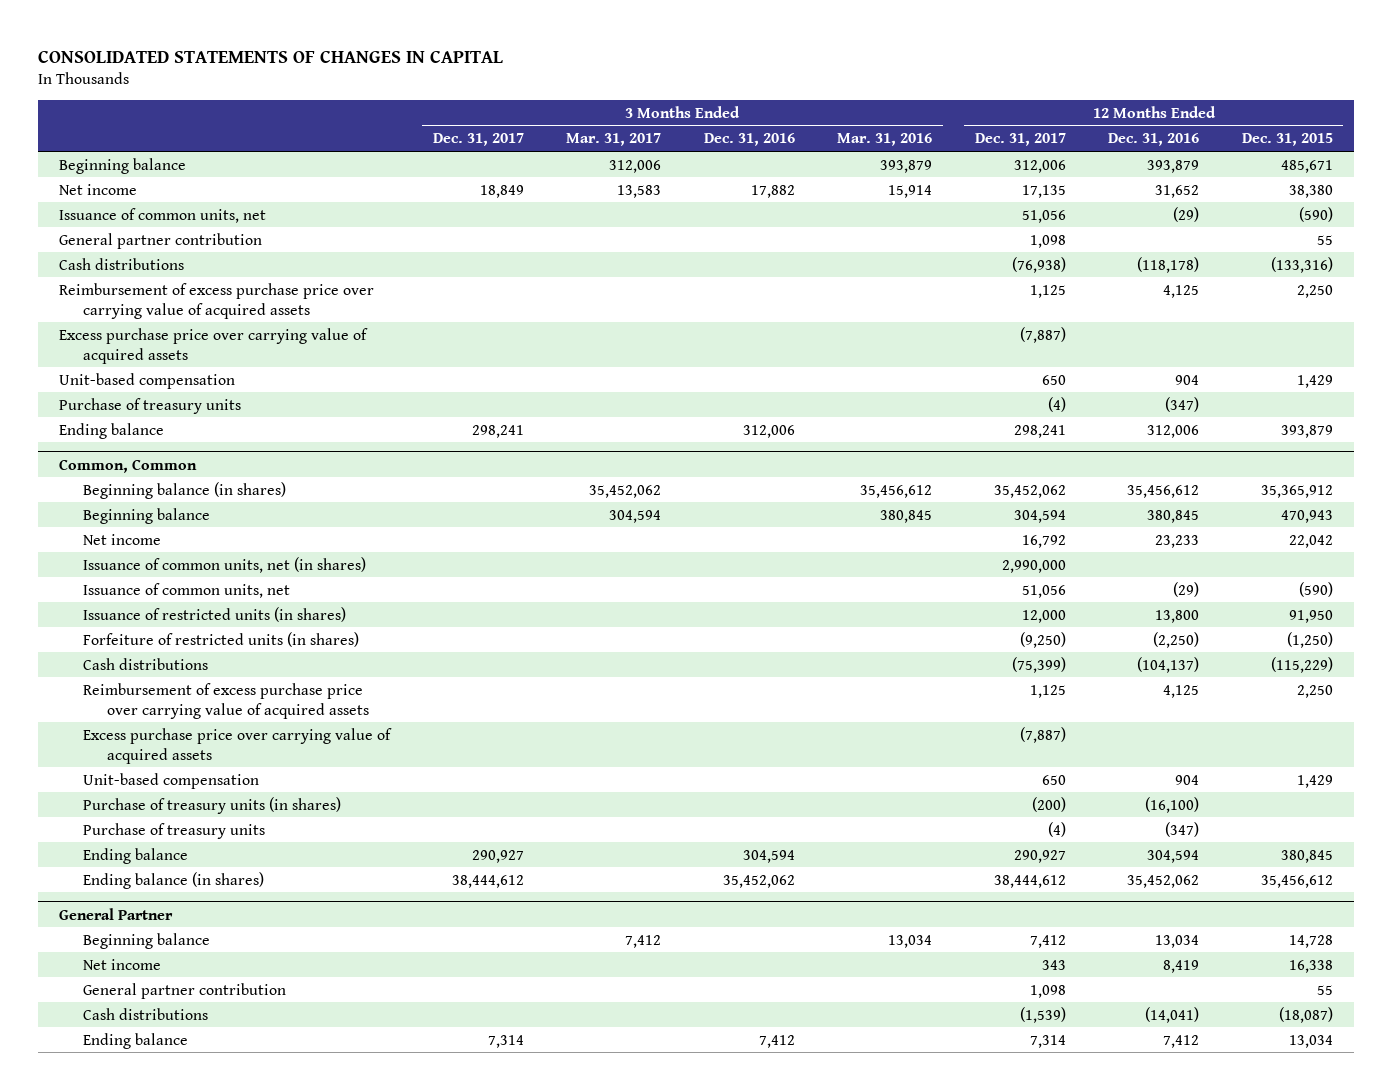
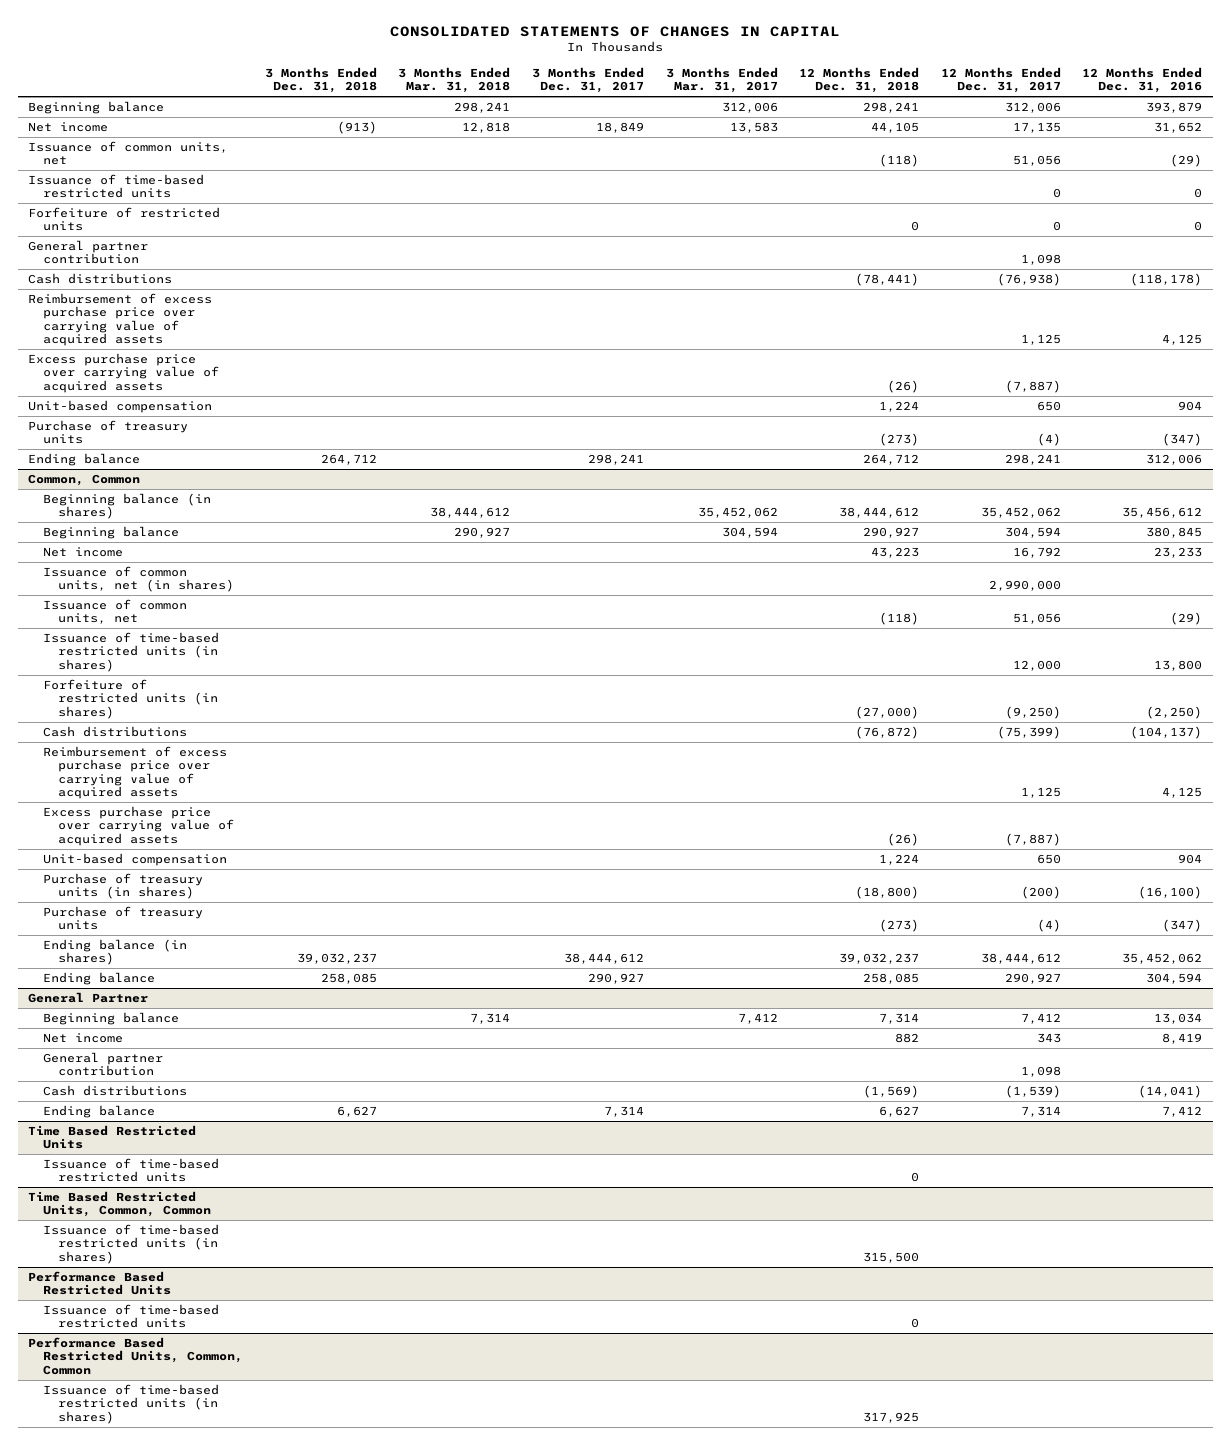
- | 3 Months Ended Dec. 31, 2017 | 3 Months Ended Mar. 31, 2017 | 3 Months Ended Dec. 31, 2016 | 3 Months Ended Mar. 31, 2016 | 12 Months Ended Dec. 31, 2017 | 12 Months Ended Dec. 31, 2016 | 12 Months Ended Dec. 31, 2015
+ | 3 Months Ended Dec. 31, 2018 | 3 Months Ended Mar. 31, 2018 | 3 Months Ended Dec. 31, 2017 | 3 Months Ended Mar. 31, 2017 | 12 Months Ended Dec. 31, 2018 | 12 Months Ended Dec. 31, 2017 | 12 Months Ended Dec. 31, 2016
+ Issuance of time-based restricted units | | | | | | 0 | 0
+ Forfeiture of restricted units | | | | | 0 | 0 | 0
@ Common, Common
- Issuance of restricted units (in shares) | | | | | 12,000 | 13,800 | 91,950
+ Issuance of time-based restricted units (in shares) | | | | | | 12,000 | 13,800
moved down: Ending balance | 258,085 | | 290,927 | | 258,085 | 290,927 | 304,594
+ Time Based Restricted Units
+ Issuance of time-based restricted units | | | | | 0 | |
+ Time Based Restricted Units, Common, Common
+ Issuance of time-based restricted units (in shares) | | | | | 315,500 | |
+ Performance Based Restricted Units
+ Issuance of time-based restricted units | | | | | 0 | |
+ Performance Based Restricted Units, Common, Common
+ Issuance of time-based restricted units (in shares) | | | | | 317,925 | |

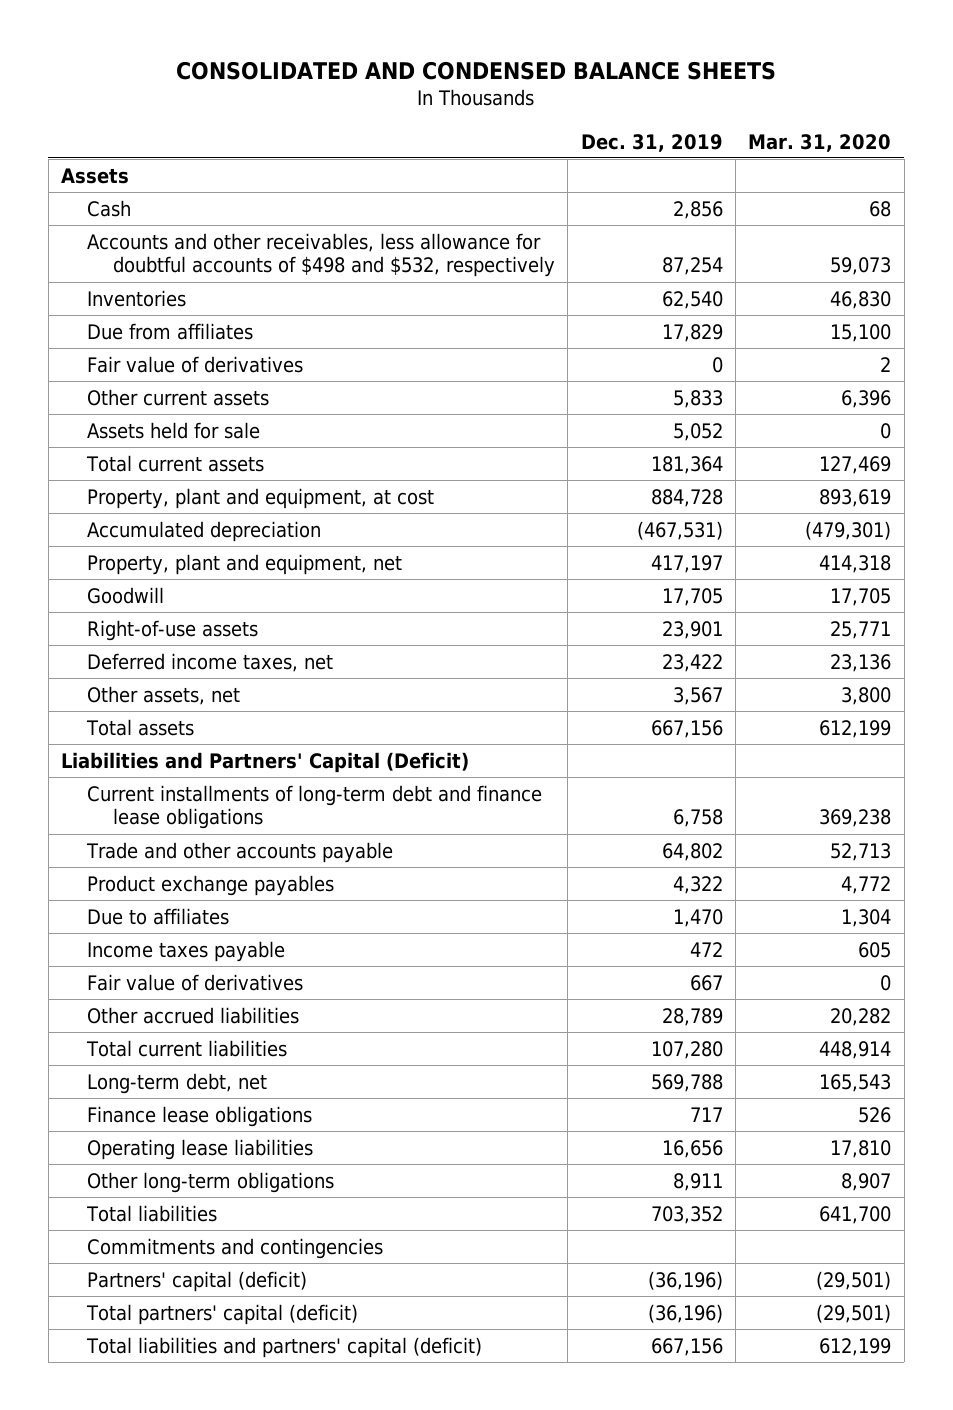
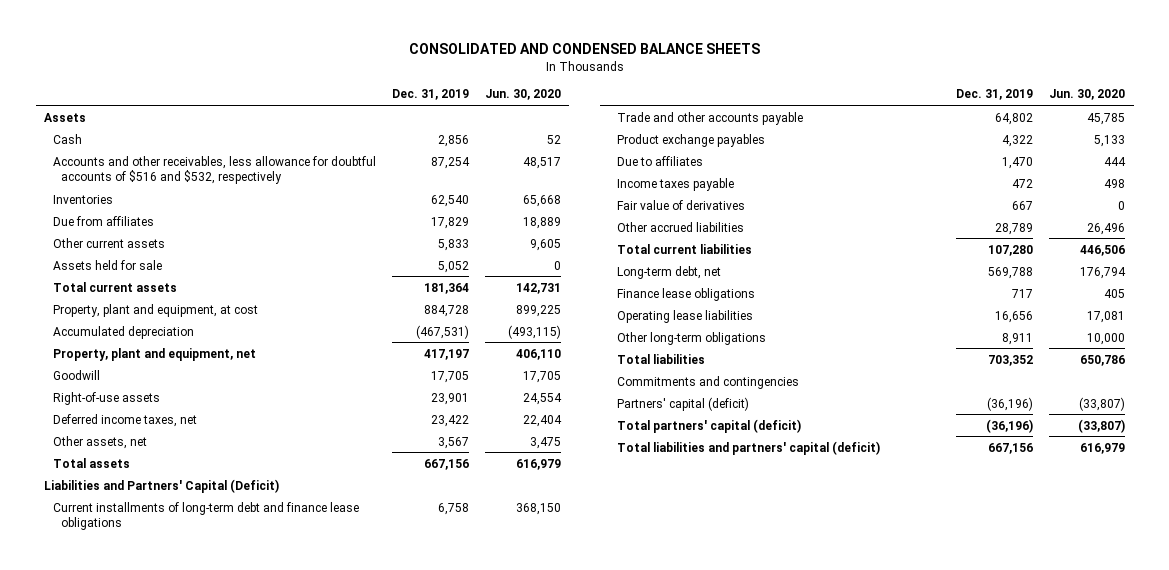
- | Dec. 31, 2019 | Mar. 31, 2020
+ | Dec. 31, 2019 | Jun. 30, 2020
- Accounts and other receivables, less allowance for doubtful accounts of $498 and $532, respectively | 87,254 | 59,073
+ Accounts and other receivables, less allowance for doubtful accounts of $516 and $532, respectively | 87,254 | 48,517
- Fair value of derivatives | 0 | 2

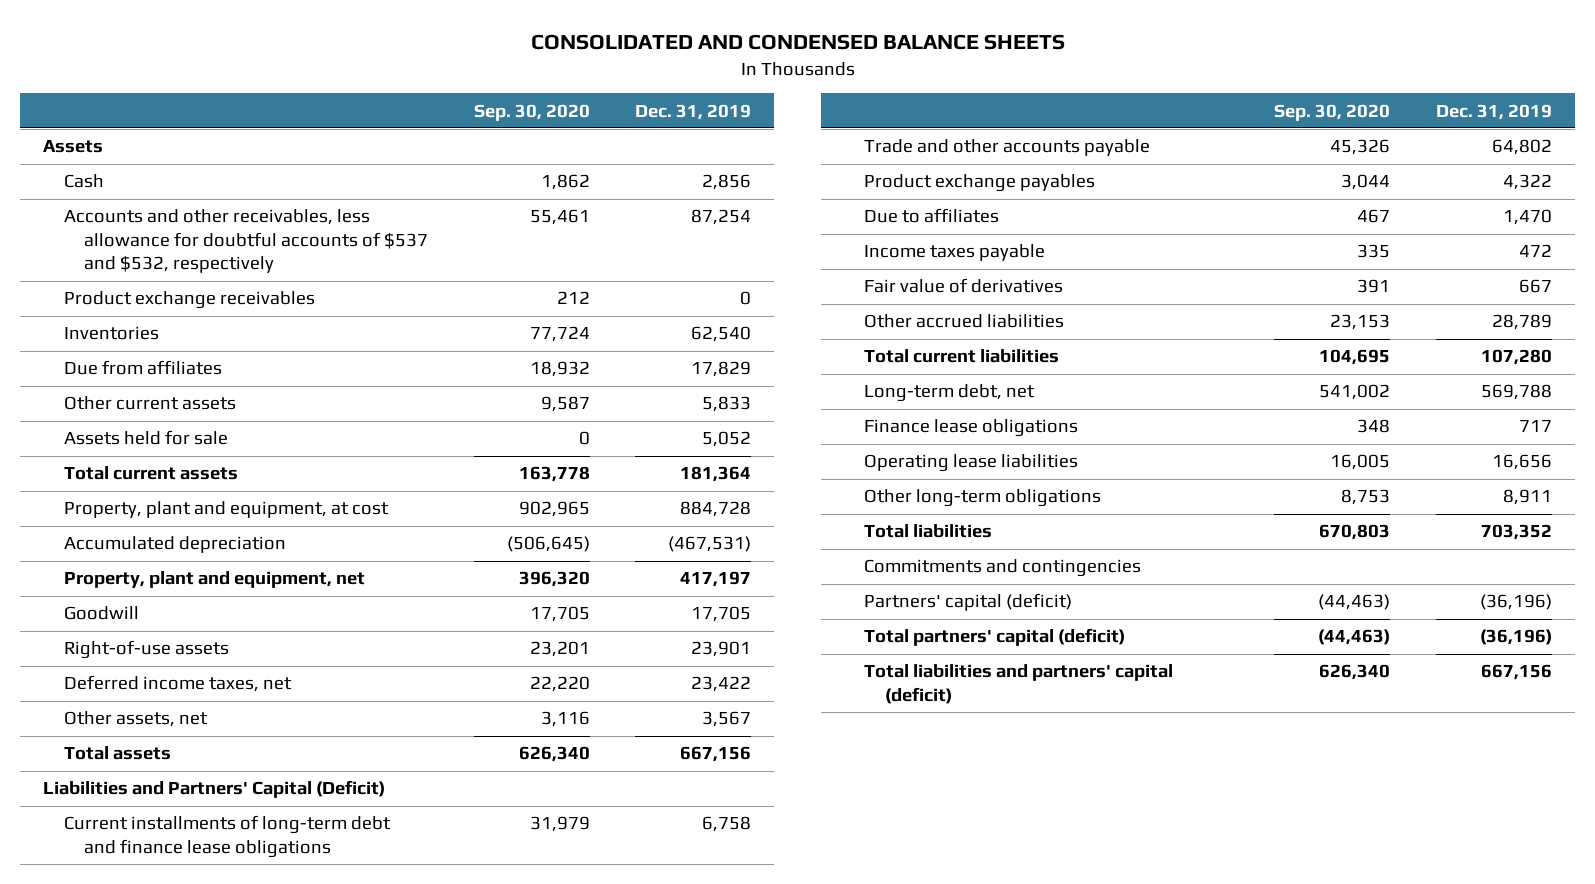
- | Dec. 31, 2019 | Jun. 30, 2020
+ | Sep. 30, 2020 | Dec. 31, 2019
- Accounts and other receivables, less allowance for doubtful accounts of $516 and $532, respectively | 87,254 | 48,517
+ Accounts and other receivables, less allowance for doubtful accounts of $537 and $532, respectively | 55,461 | 87,254
+ Product exchange receivables | 212 | 0

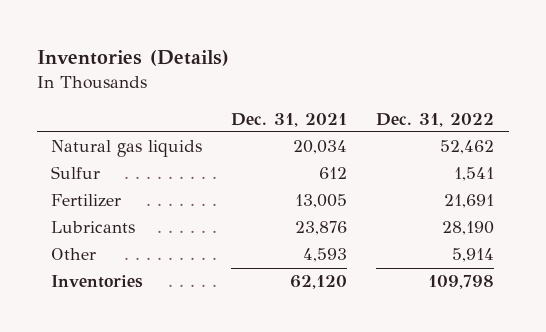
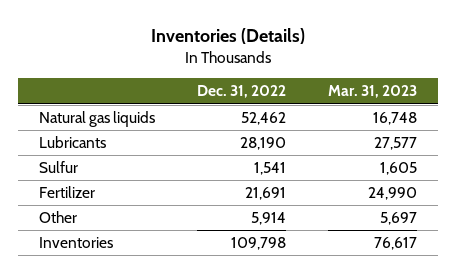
- | Dec. 31, 2021 | Dec. 31, 2022
+ | Dec. 31, 2022 | Mar. 31, 2023
moved up: Lubricants | 28,190 | 27,577

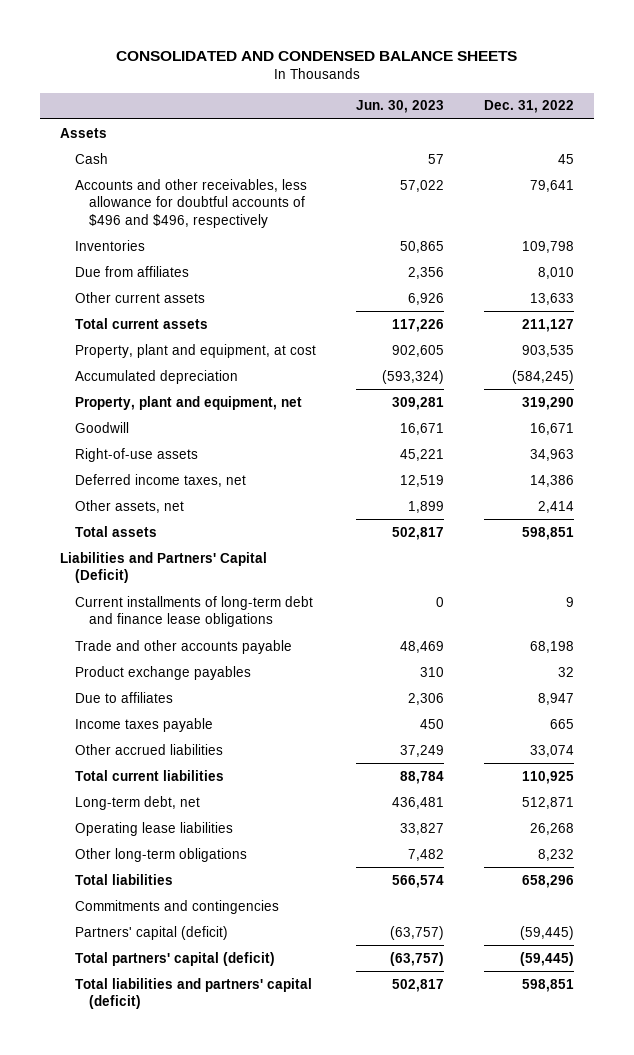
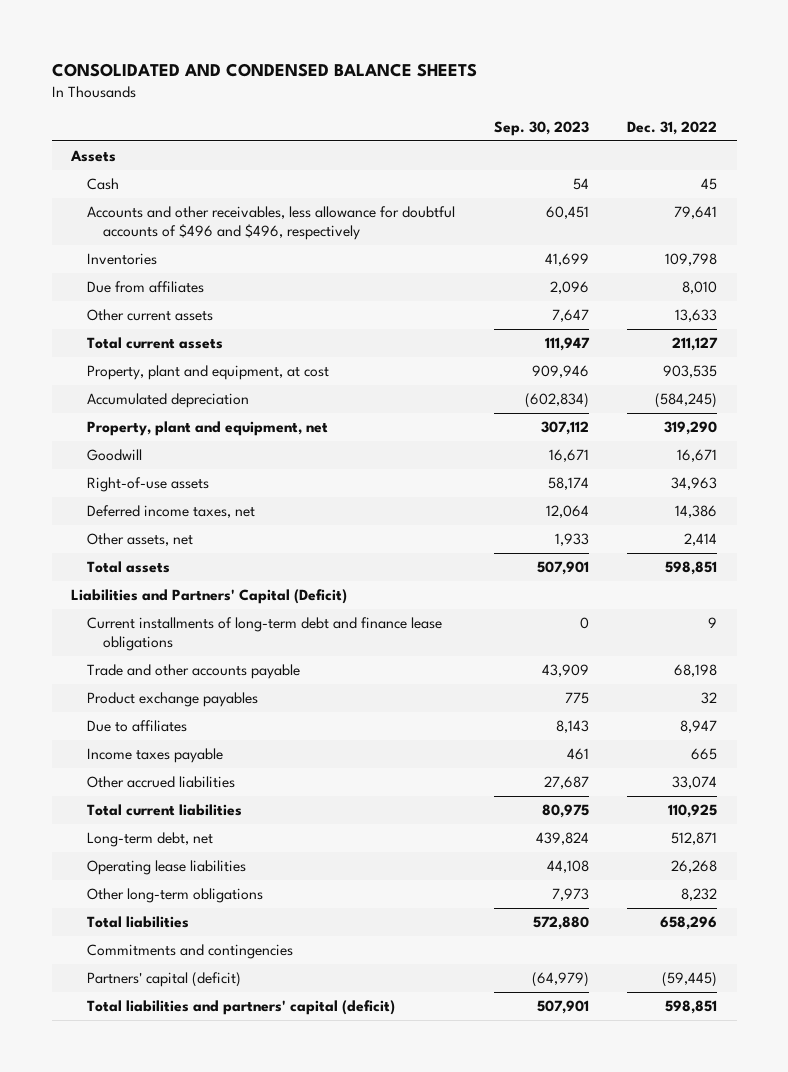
- | Jun. 30, 2023 | Dec. 31, 2022
+ | Sep. 30, 2023 | Dec. 31, 2022
- Total partners' capital (deficit) | (63,757) | (59,445)

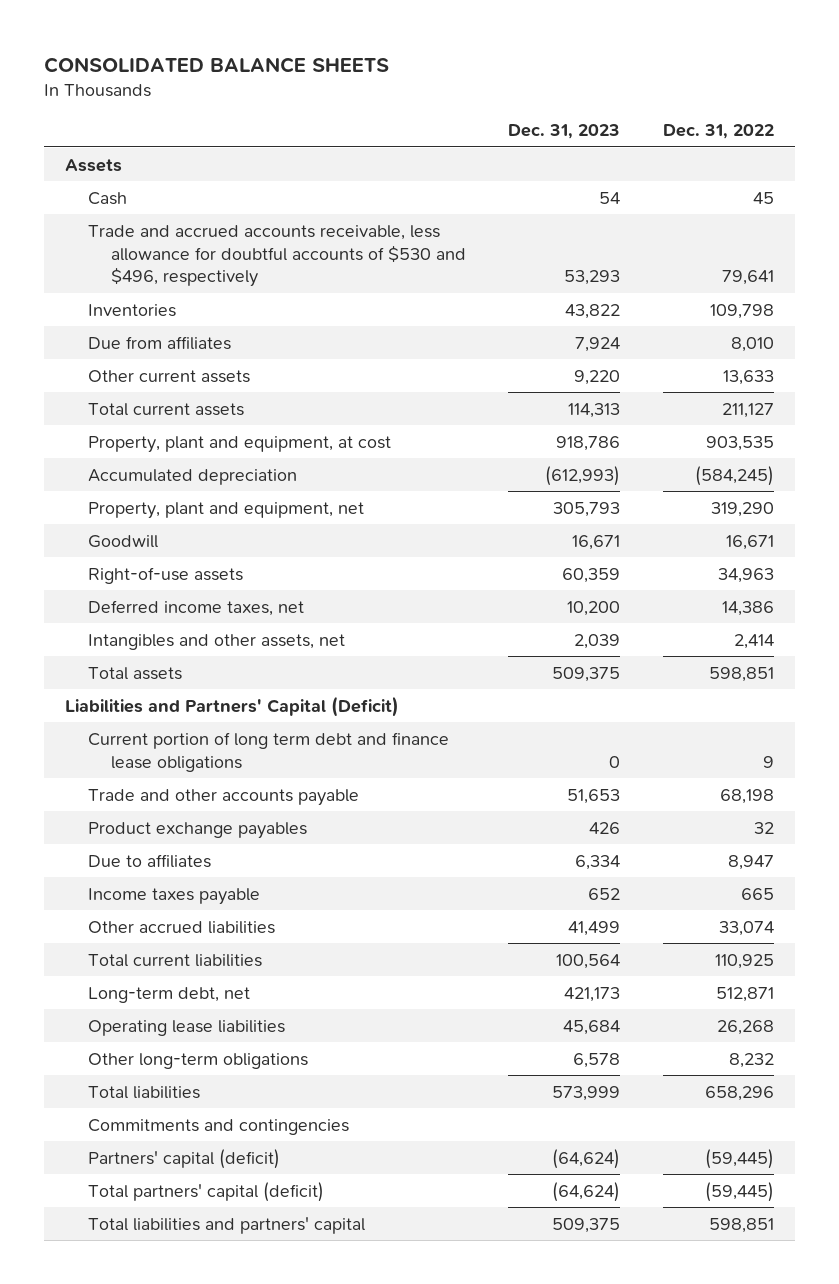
- CONSOLIDATED AND CONDENSED BALANCE SHEETS
+ CONSOLIDATED BALANCE SHEETS
- | Sep. 30, 2023 | Dec. 31, 2022
+ | Dec. 31, 2023 | Dec. 31, 2022
- Accounts and other receivables, less allowance for doubtful accounts of $496 and $496, respectively | 60,451 | 79,641
+ Trade and accrued accounts receivable, less allowance for doubtful accounts of $530 and $496, respectively | 53,293 | 79,641
- Other assets, net | 1,933 | 2,414
+ Intangibles and other assets, net | 2,039 | 2,414
- Current installments of long-term debt and finance lease obligations | 0 | 9
+ Current portion of long term debt and finance lease obligations | 0 | 9
- Total liabilities and partners' capital (deficit) | 507,901 | 598,851
+ Total partners' capital (deficit) | (64,624) | (59,445)
+ Total liabilities and partners' capital | 509,375 | 598,851

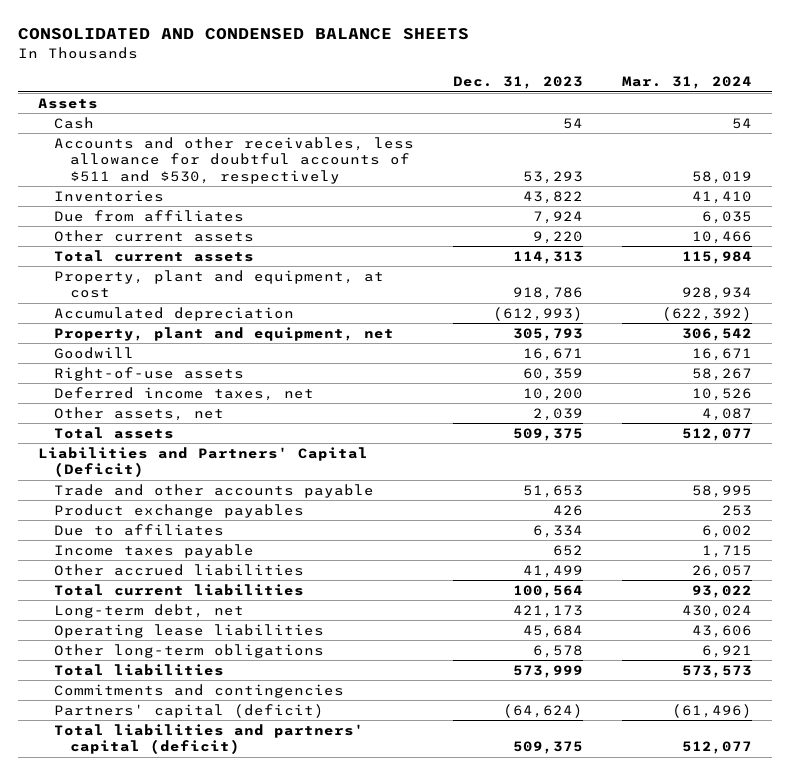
- CONSOLIDATED BALANCE SHEETS
+ CONSOLIDATED AND CONDENSED BALANCE SHEETS
- | Dec. 31, 2023 | Dec. 31, 2022
+ | Dec. 31, 2023 | Mar. 31, 2024
- Trade and accrued accounts receivable, less allowance for doubtful accounts of $530 and $496, respectively | 53,293 | 79,641
+ Accounts and other receivables, less allowance for doubtful accounts of $511 and $530, respectively | 53,293 | 58,019
- Intangibles and other assets, net | 2,039 | 2,414
+ Other assets, net | 2,039 | 4,087
- Current portion of long term debt and finance lease obligations | 0 | 9
- Total partners' capital (deficit) | (64,624) | (59,445)
- Total liabilities and partners' capital | 509,375 | 598,851
+ Total liabilities and partners' capital (deficit) | 509,375 | 512,077

